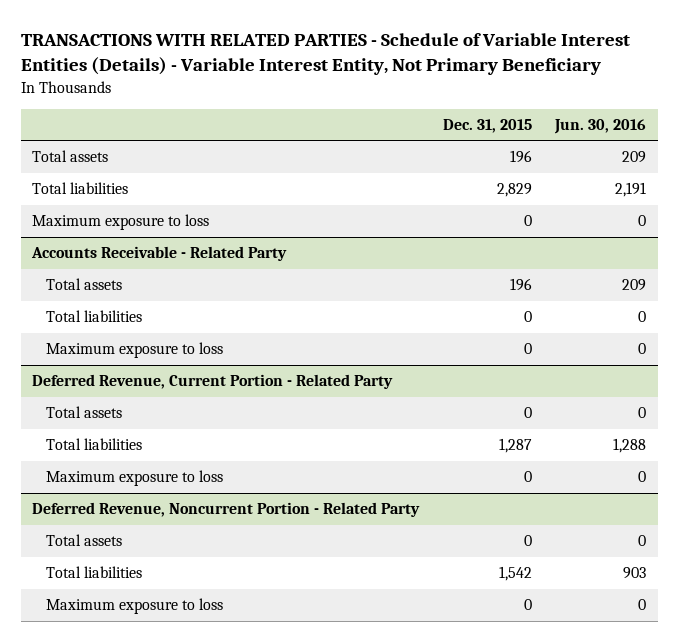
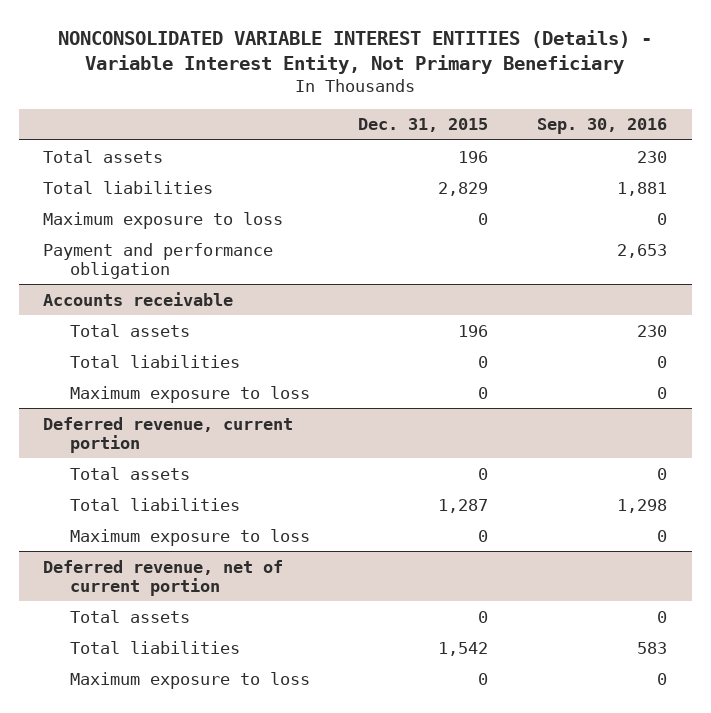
- TRANSACTIONS WITH RELATED PARTIES - Schedule of Variable Interest Entities (Details) - Variable Interest Entity, Not Primary Beneficiary
+ NONCONSOLIDATED VARIABLE INTEREST ENTITIES (Details) - Variable Interest Entity, Not Primary Beneficiary
- | Dec. 31, 2015 | Jun. 30, 2016
+ | Dec. 31, 2015 | Sep. 30, 2016
- Accounts Receivable - Related Party
+ Payment and performance obligation | | 2,653
+ Accounts receivable
- Deferred Revenue, Current Portion - Related Party
+ Deferred revenue, current portion
- Deferred Revenue, Noncurrent Portion - Related Party
+ Deferred revenue, net of current portion

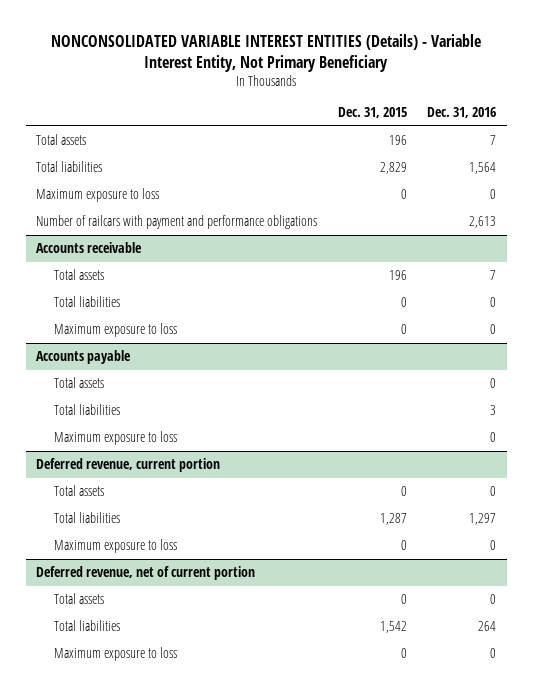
- | Dec. 31, 2015 | Sep. 30, 2016
+ | Dec. 31, 2015 | Dec. 31, 2016
- Payment and performance obligation | | 2,653
+ Number of railcars with payment and performance obligations | | 2,613
+ Accounts payable
+ Total assets | | 0
+ Total liabilities | | 3
+ Maximum exposure to loss | | 0

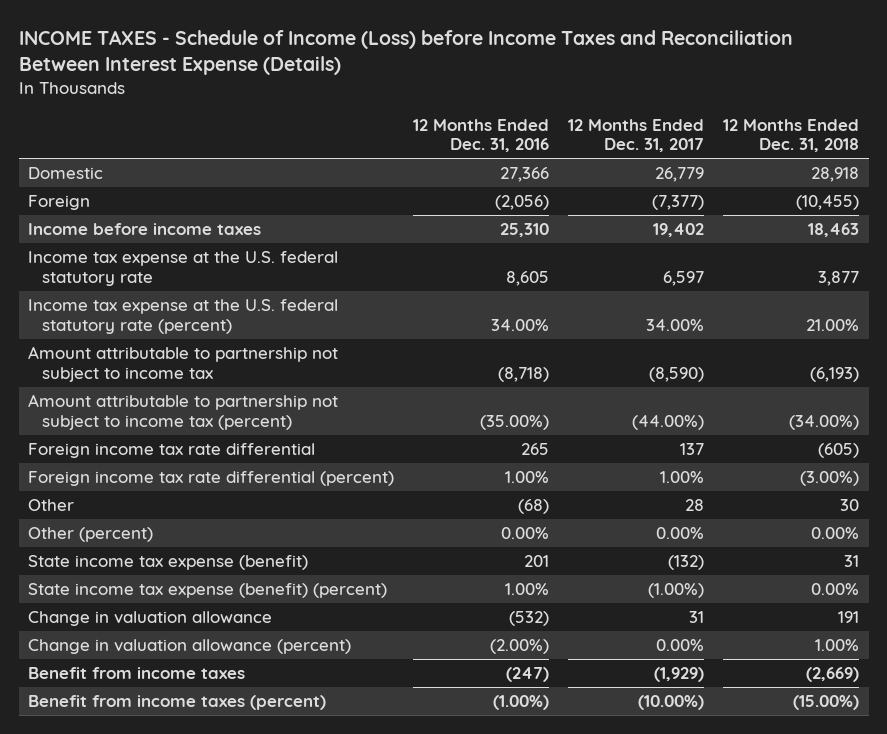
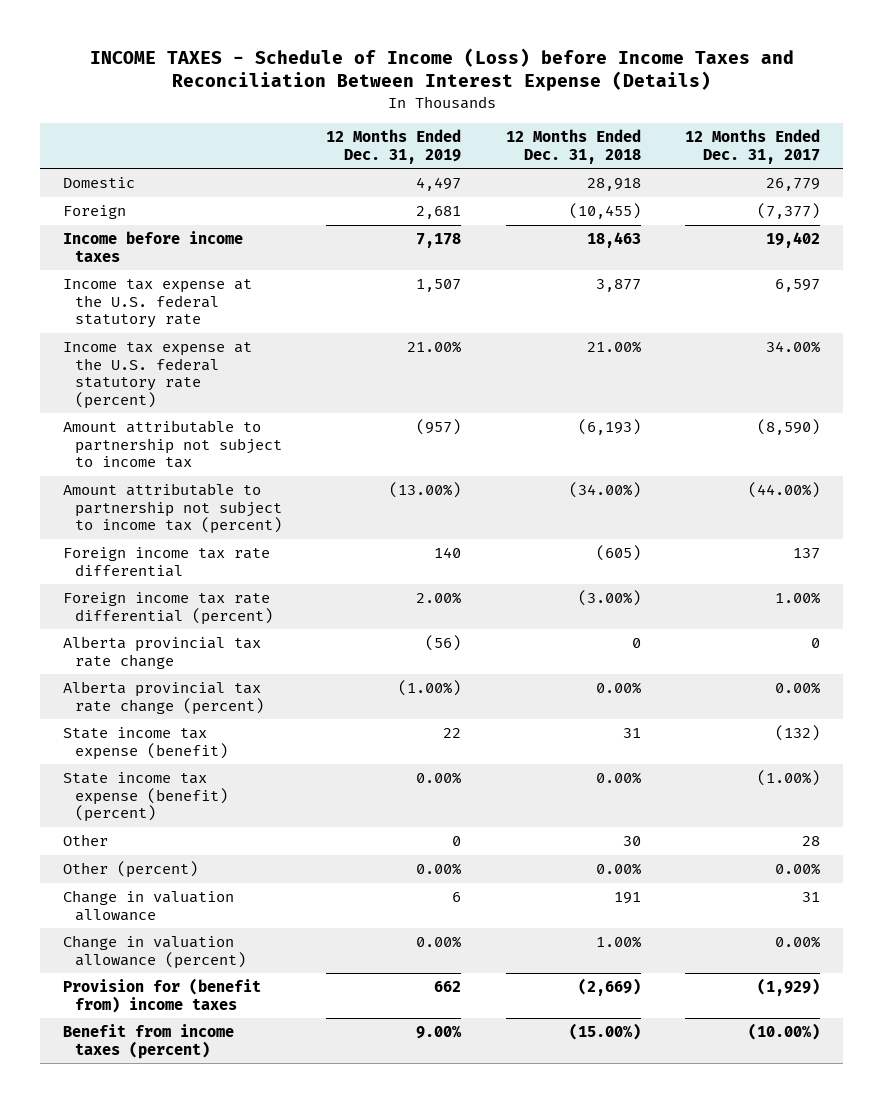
- | 12 Months Ended Dec. 31, 2016 | 12 Months Ended Dec. 31, 2017 | 12 Months Ended Dec. 31, 2018
+ | 12 Months Ended Dec. 31, 2019 | 12 Months Ended Dec. 31, 2018 | 12 Months Ended Dec. 31, 2017
+ Alberta provincial tax rate change | (56) | 0 | 0
+ Alberta provincial tax rate change (percent) | (1.00%) | 0.00% | 0.00%
moved down: Other | 0 | 30 | 28
moved down: Other (percent) | 0.00% | 0.00% | 0.00%
- Benefit from income taxes | (247) | (1,929) | (2,669)
+ Provision for (benefit from) income taxes | 662 | (2,669) | (1,929)

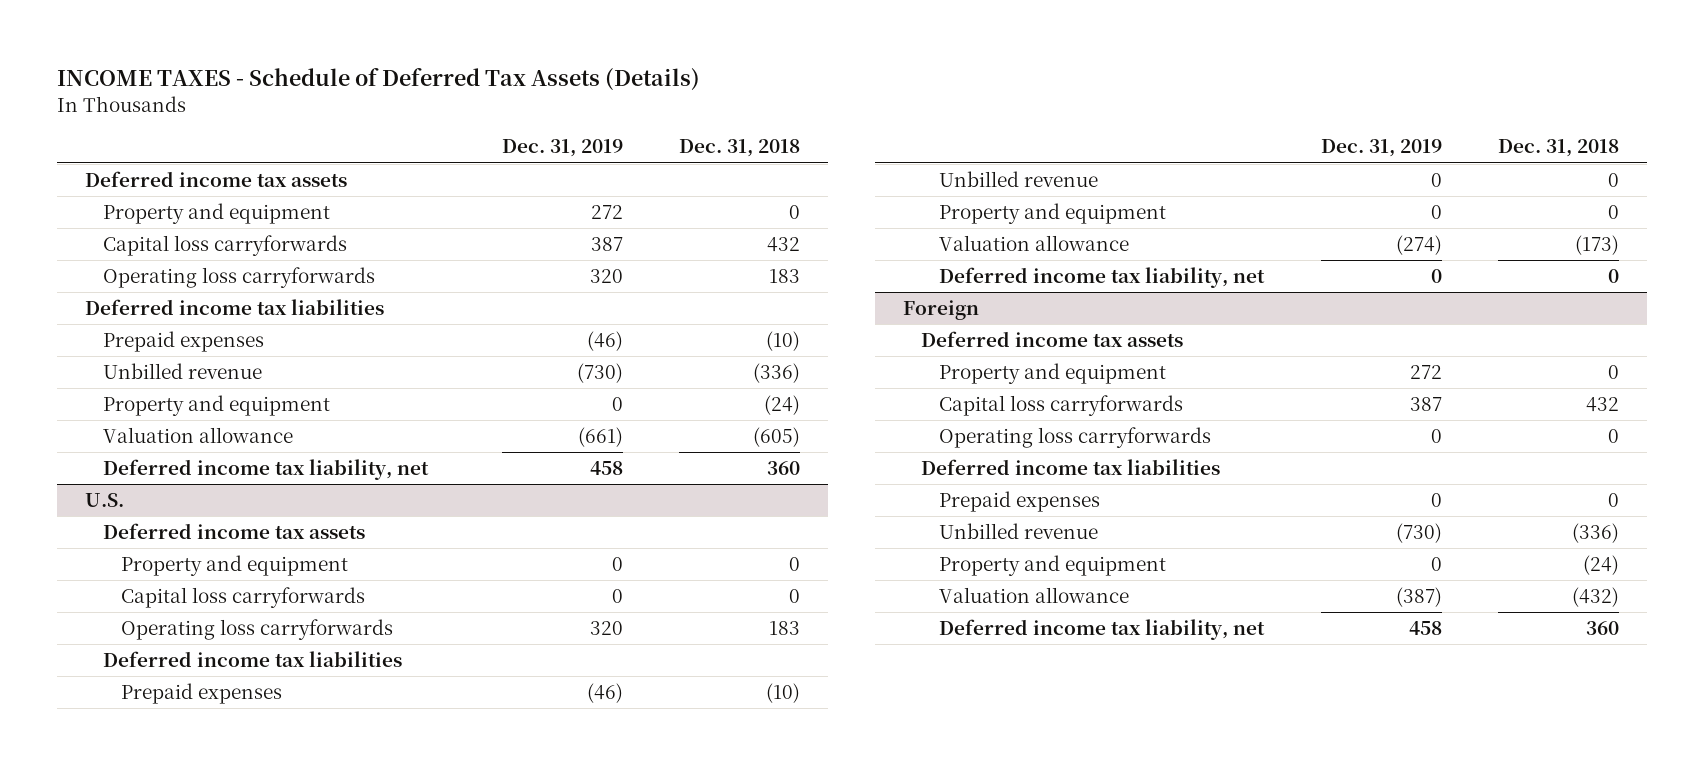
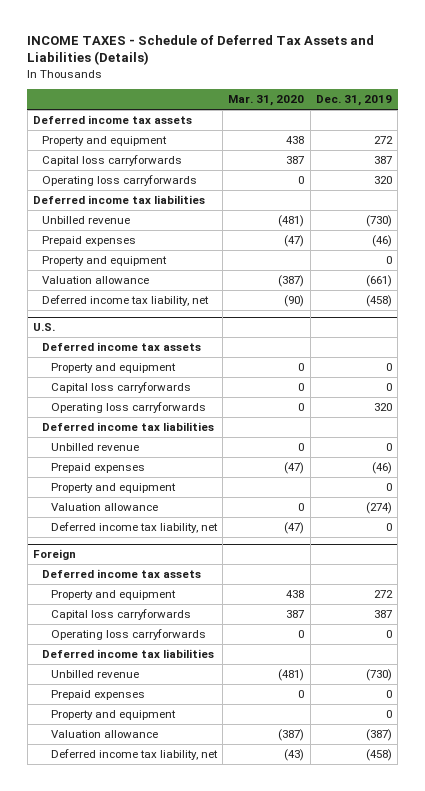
- INCOME TAXES - Schedule of Deferred Tax Assets (Details)
+ INCOME TAXES - Schedule of Deferred Tax Assets and Liabilities (Details)
- | Dec. 31, 2019 | Dec. 31, 2018
+ | Mar. 31, 2020 | Dec. 31, 2019
moved down: Prepaid expenses | (47) | (46)
- Deferred income tax liability, net | 458 | 360
+ Deferred income tax liability, net | (90) | (458)
@ U.S.
moved down: Prepaid expenses | (47) | (46)
@ Foreign
moved down: Prepaid expenses | 0 | 0
- Deferred income tax liability, net | 458 | 360
+ Deferred income tax liability, net | (43) | (458)

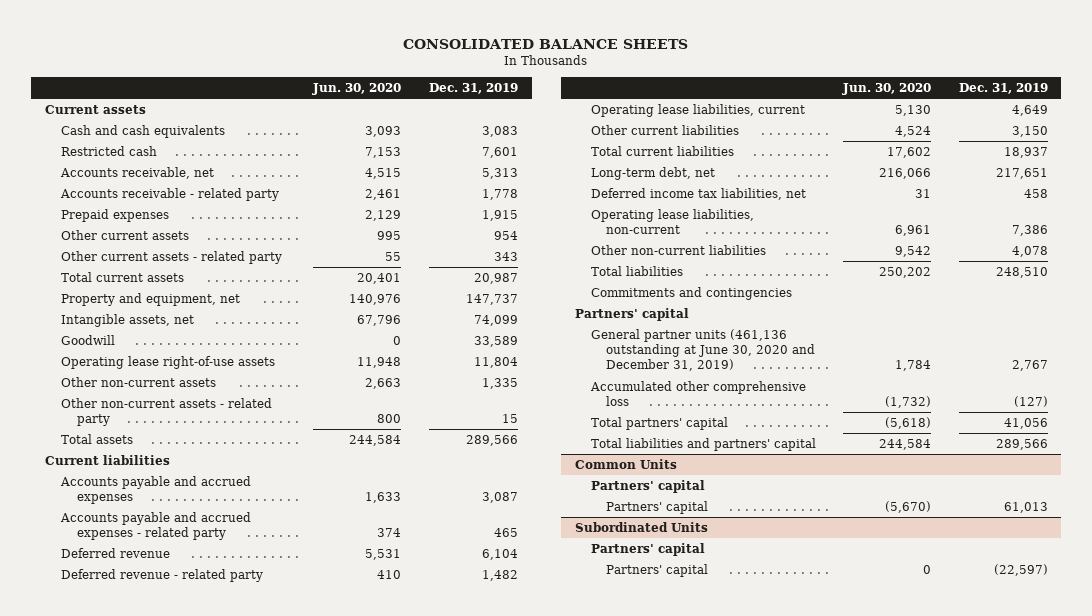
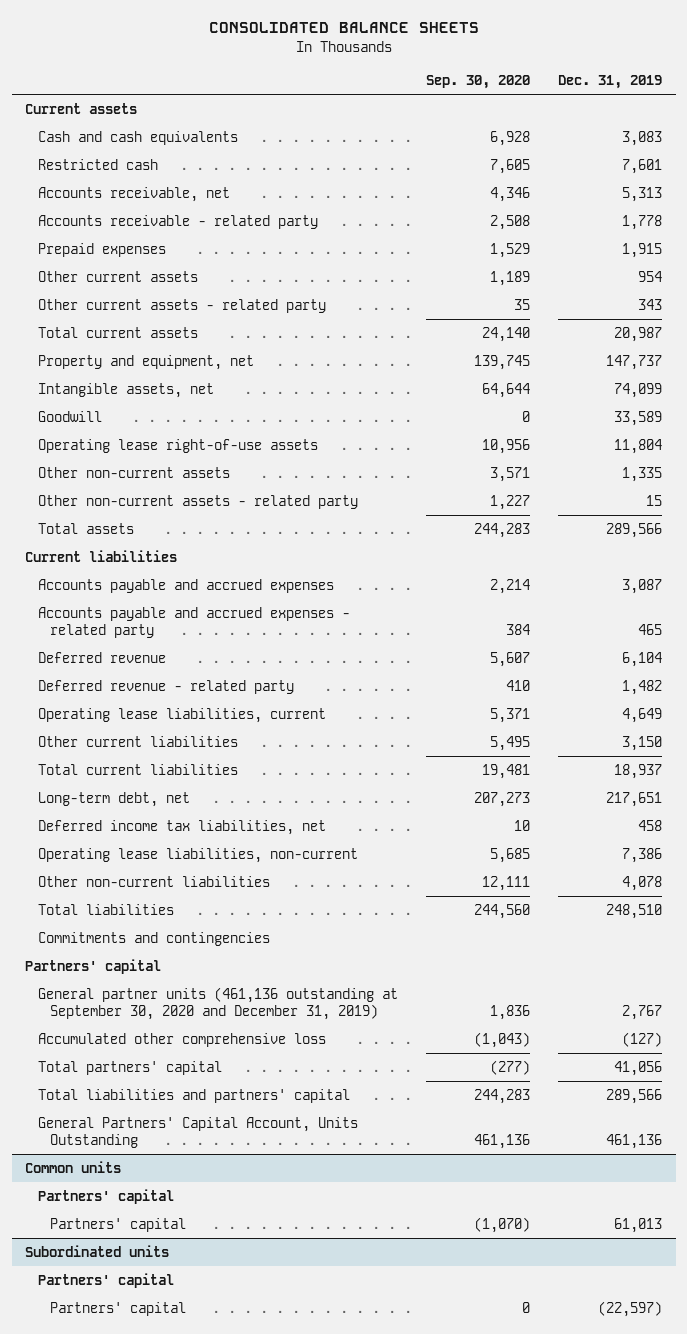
- | Jun. 30, 2020 | Dec. 31, 2019
+ | Sep. 30, 2020 | Dec. 31, 2019
- General partner units (461,136 outstanding at June 30, 2020 and December 31, 2019) | 1,784 | 2,767
+ General partner units (461,136 outstanding at September 30, 2020 and December 31, 2019) | 1,836 | 2,767
- Common Units
+ General Partners' Capital Account, Units Outstanding | 461,136 | 461,136
+ Common units
- Subordinated Units
+ Subordinated units

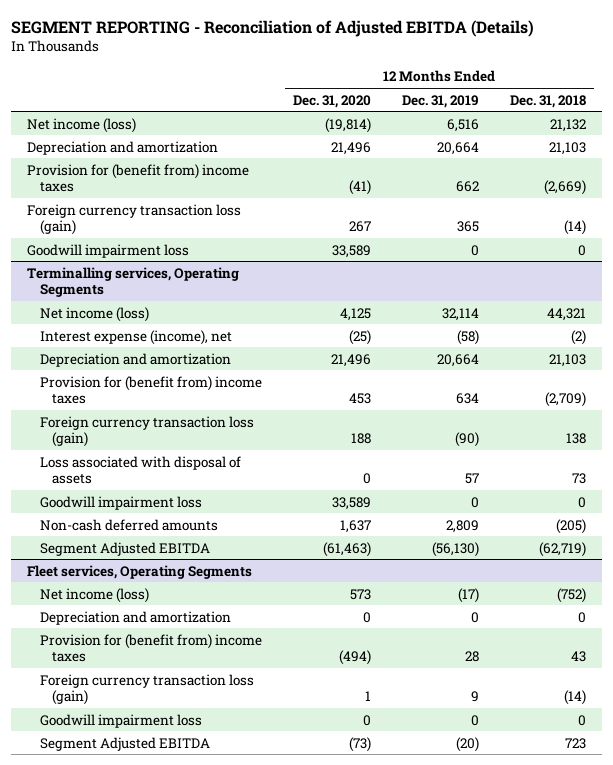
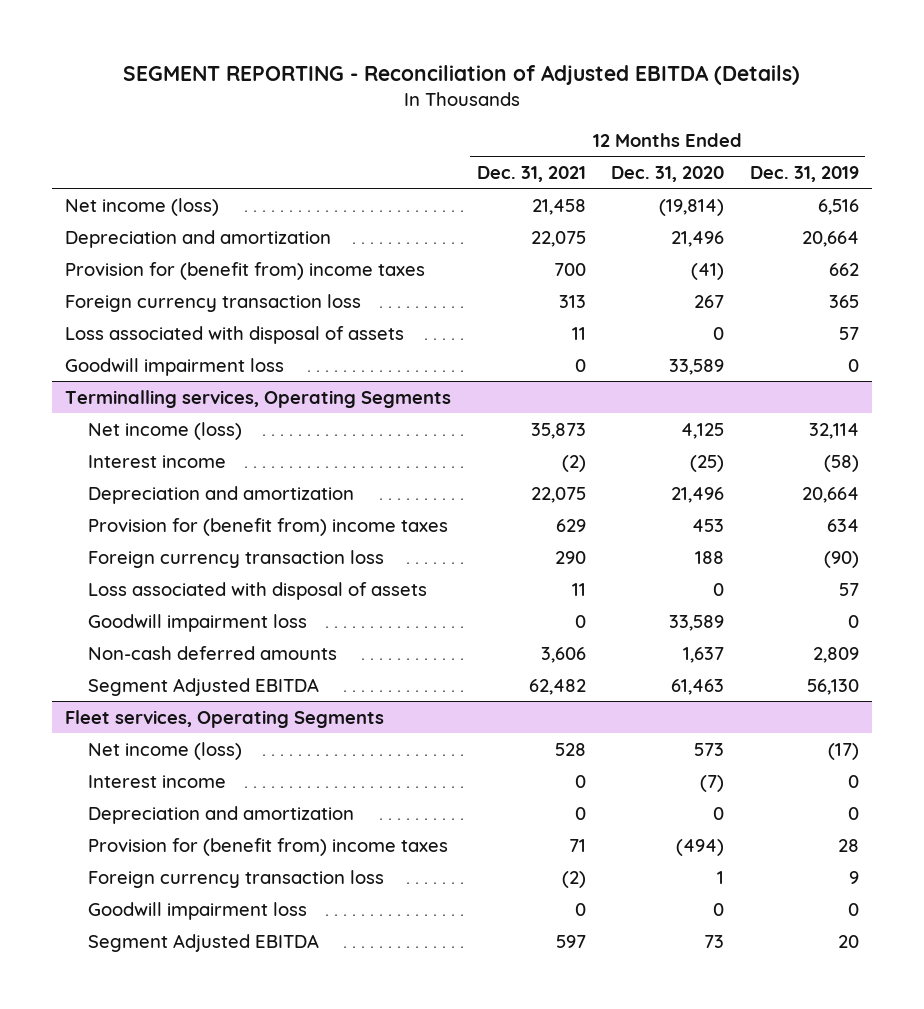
- | 12 Months Ended Dec. 31, 2020 | 12 Months Ended Dec. 31, 2019 | 12 Months Ended Dec. 31, 2018
+ | 12 Months Ended Dec. 31, 2021 | 12 Months Ended Dec. 31, 2020 | 12 Months Ended Dec. 31, 2019
- Foreign currency transaction loss (gain) | 267 | 365 | (14)
+ Foreign currency transaction loss | 313 | 267 | 365
+ Loss associated with disposal of assets | 11 | 0 | 57
@ Terminalling services, Operating Segments
- Interest expense (income), net | (25) | (58) | (2)
+ Interest income | (2) | (25) | (58)
- Foreign currency transaction loss (gain) | 188 | (90) | 138
+ Foreign currency transaction loss | 290 | 188 | (90)
- Segment Adjusted EBITDA | (61,463) | (56,130) | (62,719)
+ Segment Adjusted EBITDA | 62,482 | 61,463 | 56,130
@ Fleet services, Operating Segments
+ Interest income | 0 | (7) | 0
- Foreign currency transaction loss (gain) | 1 | 9 | (14)
+ Foreign currency transaction loss | (2) | 1 | 9
- Segment Adjusted EBITDA | (73) | (20) | 723
+ Segment Adjusted EBITDA | 597 | 73 | 20

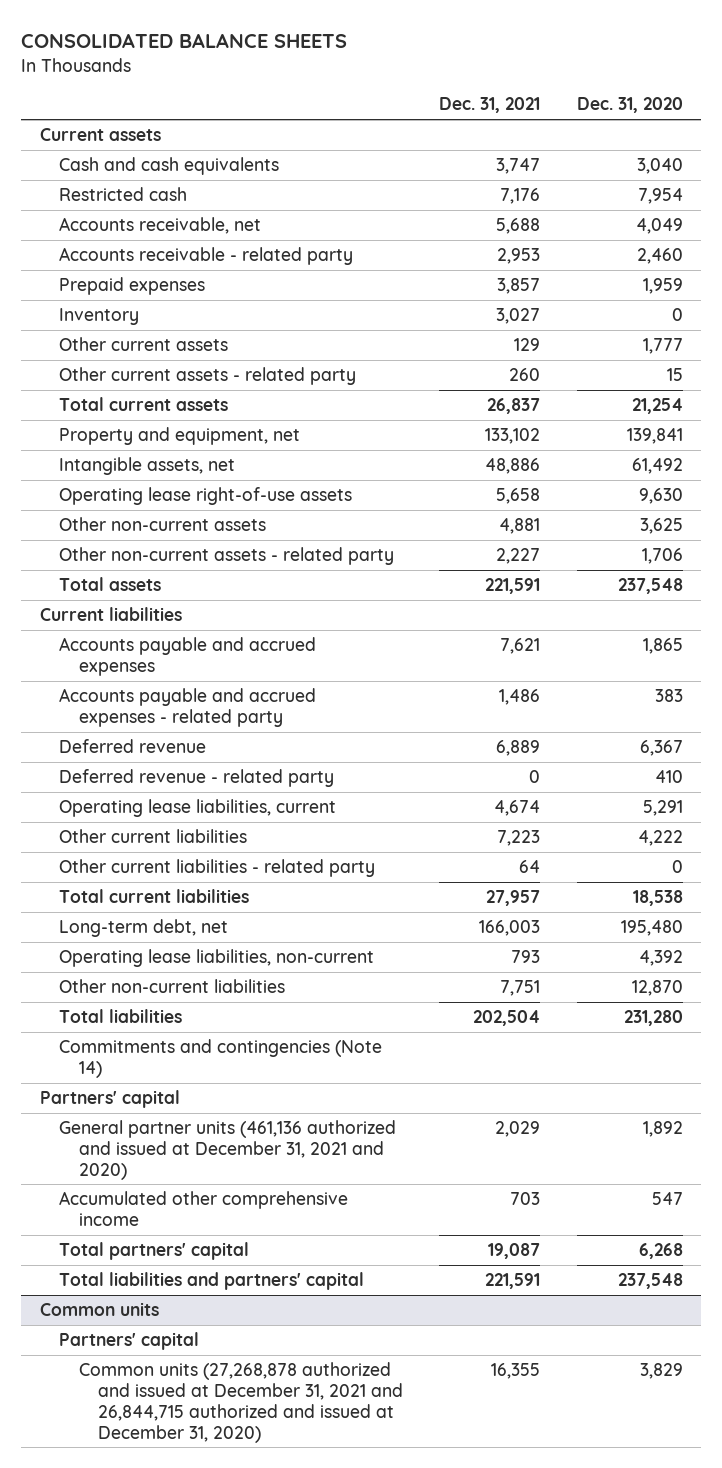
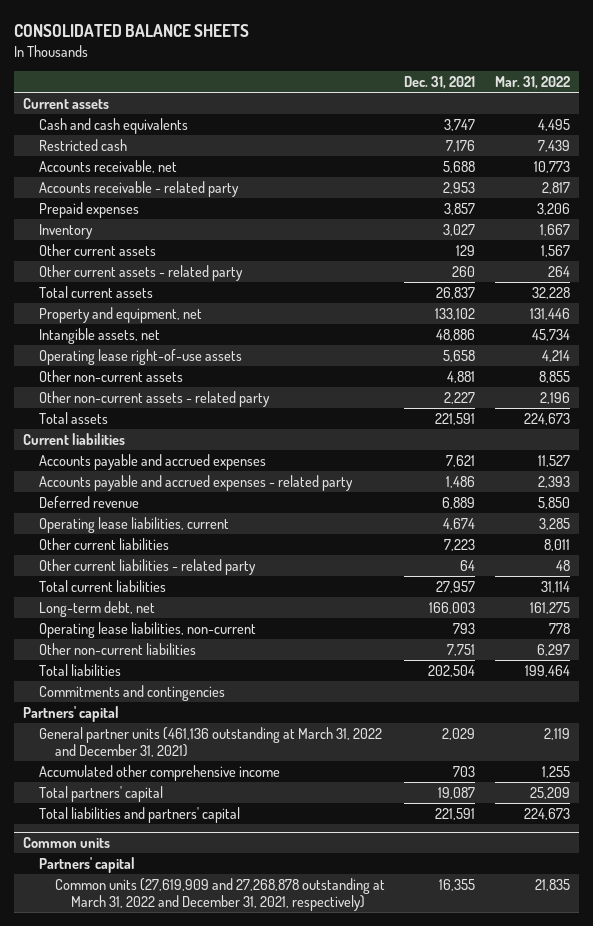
- | Dec. 31, 2021 | Dec. 31, 2020
+ | Dec. 31, 2021 | Mar. 31, 2022
- Deferred revenue - related party | 0 | 410
- Commitments and contingencies (Note 14)
+ Commitments and contingencies
- General partner units (461,136 authorized and issued at December 31, 2021 and 2020) | 2,029 | 1,892
+ General partner units (461,136 outstanding at March 31, 2022 and December 31, 2021) | 2,029 | 2,119
@ Common units
- Common units (27,268,878 authorized and issued at December 31, 2021 and 26,844,715 authorized and issued at December 31, 2020) | 16,355 | 3,829
+ Common units (27,619,909 and 27,268,878 outstanding at March 31, 2022 and December 31, 2021, respectively) | 16,355 | 21,835

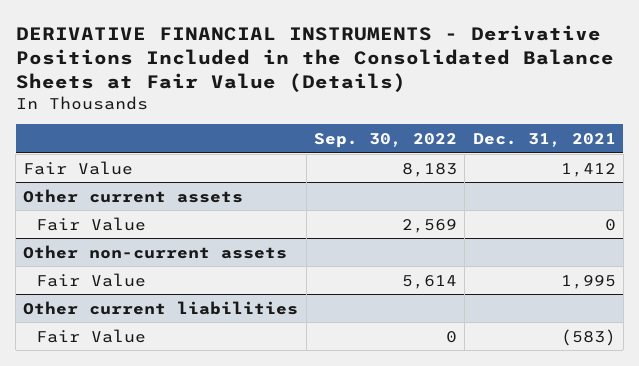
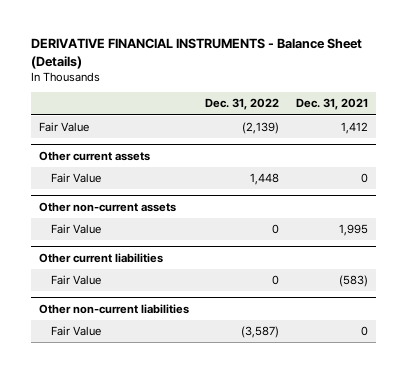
- DERIVATIVE FINANCIAL INSTRUMENTS - Derivative Positions Included in the Consolidated Balance Sheets at Fair Value (Details)
+ DERIVATIVE FINANCIAL INSTRUMENTS - Balance Sheet (Details)
- | Sep. 30, 2022 | Dec. 31, 2021
+ | Dec. 31, 2022 | Dec. 31, 2021
+ Other non-current liabilities
+ Fair Value | (3,587) | 0

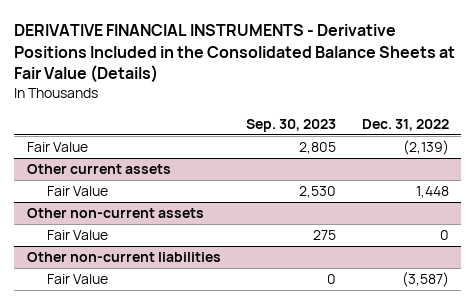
- DERIVATIVE FINANCIAL INSTRUMENTS - Balance Sheet (Details)
+ DERIVATIVE FINANCIAL INSTRUMENTS - Derivative Positions Included in the Consolidated Balance Sheets at Fair Value (Details)
- | Dec. 31, 2022 | Dec. 31, 2021
+ | Sep. 30, 2023 | Dec. 31, 2022
- Other current liabilities
- Fair Value | 0 | (583)

